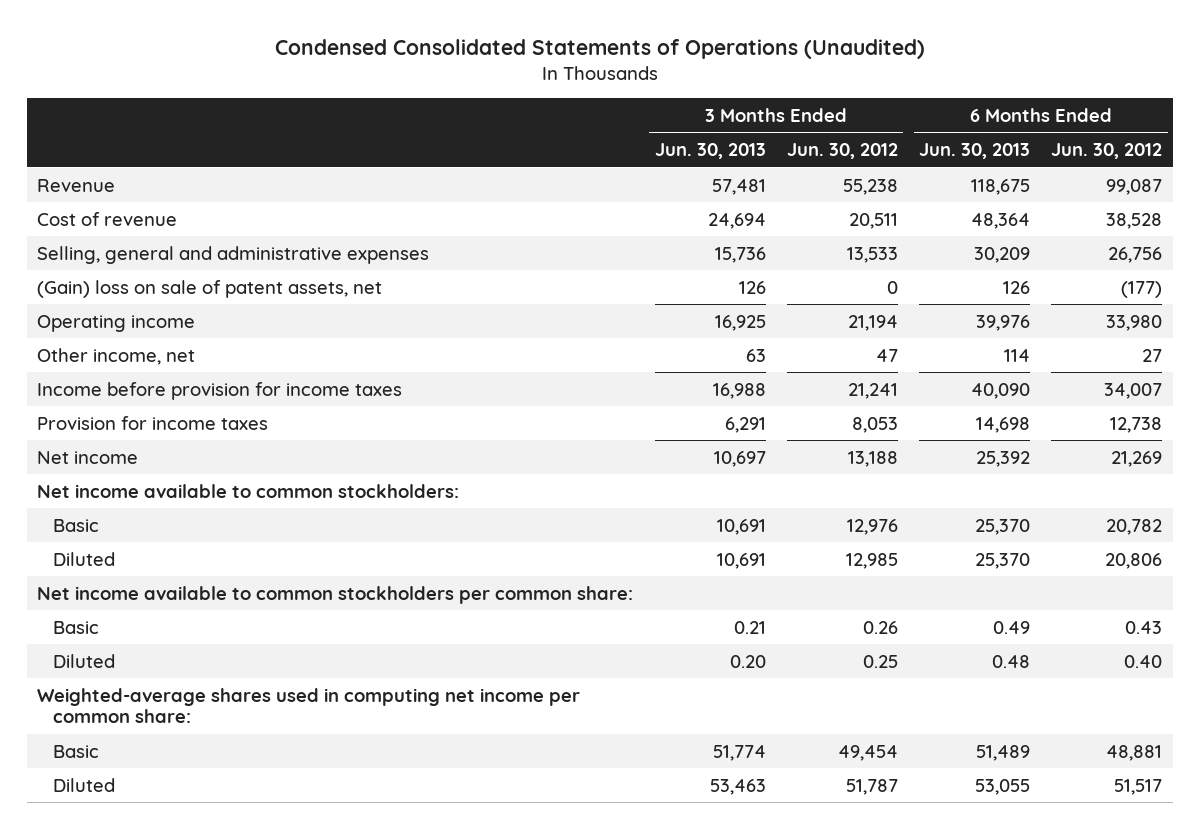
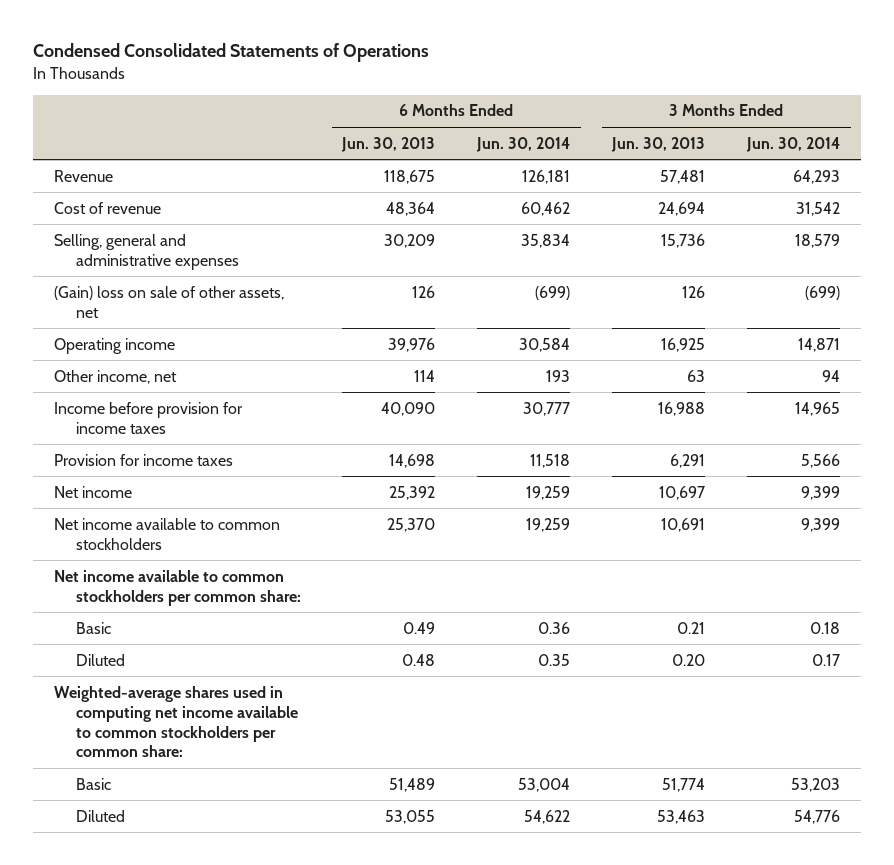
- Condensed Consolidated Statements of Operations (Unaudited)
+ Condensed Consolidated Statements of Operations
- | 3 Months Ended Jun. 30, 2013 | 3 Months Ended Jun. 30, 2012 | 6 Months Ended Jun. 30, 2013 | 6 Months Ended Jun. 30, 2012
+ | 6 Months Ended Jun. 30, 2013 | 6 Months Ended Jun. 30, 2014 | 3 Months Ended Jun. 30, 2013 | 3 Months Ended Jun. 30, 2014
- (Gain) loss on sale of patent assets, net | 126 | 0 | 126 | (177)
+ (Gain) loss on sale of other assets, net | 126 | (699) | 126 | (699)
- Net income available to common stockholders:
- Basic | 10,691 | 12,976 | 25,370 | 20,782
- Diluted | 10,691 | 12,985 | 25,370 | 20,806
+ Net income available to common stockholders | 25,370 | 19,259 | 10,691 | 9,399
- Weighted-average shares used in computing net income per common share:
+ Weighted-average shares used in computing net income available to common stockholders per common share:

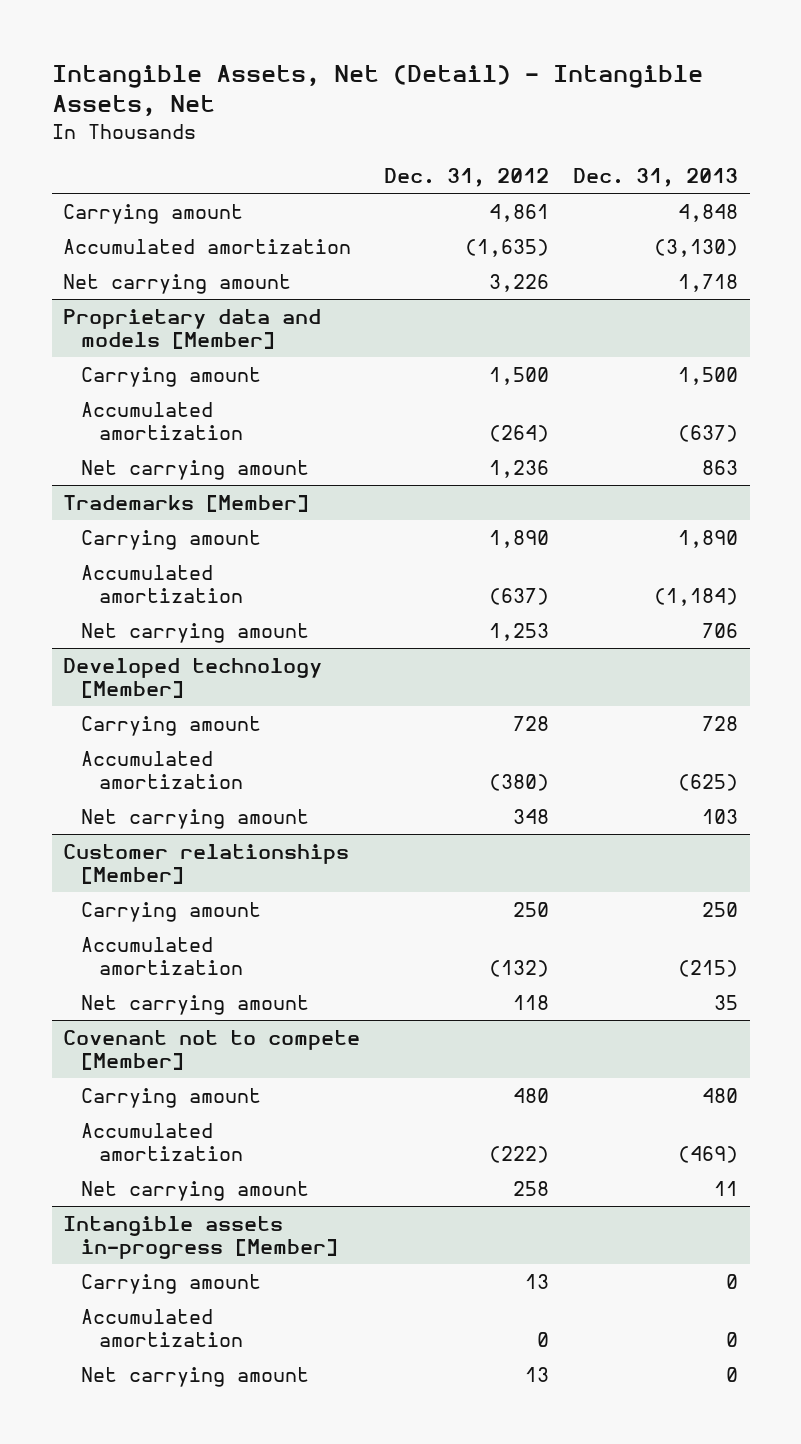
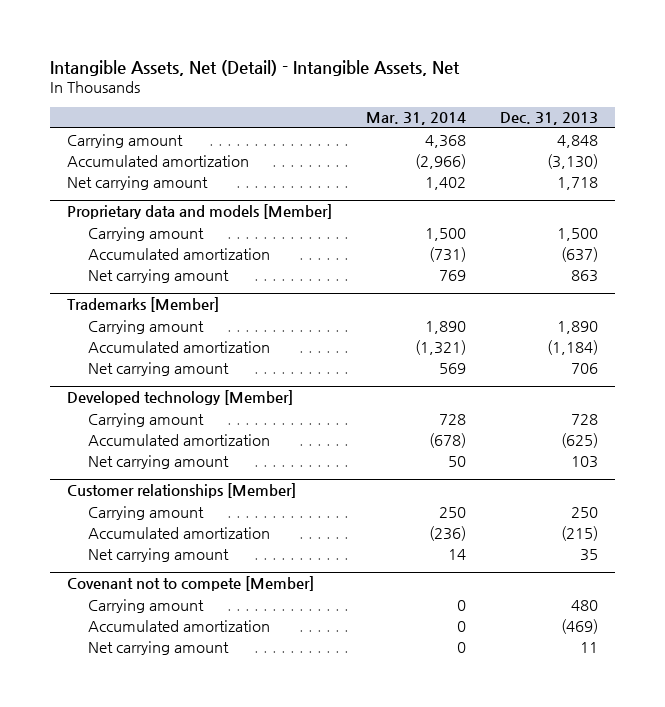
- | Dec. 31, 2012 | Dec. 31, 2013
+ | Mar. 31, 2014 | Dec. 31, 2013
- Intangible assets in-progress [Member]
- Carrying amount | 13 | 0
- Accumulated amortization | 0 | 0
- Net carrying amount | 13 | 0

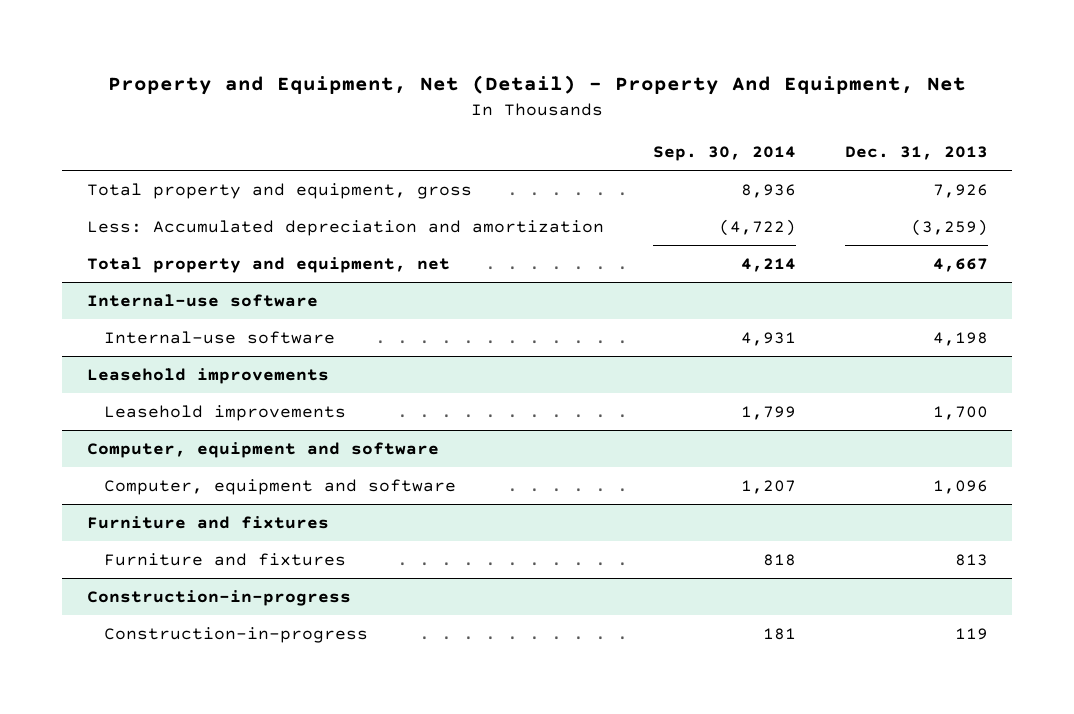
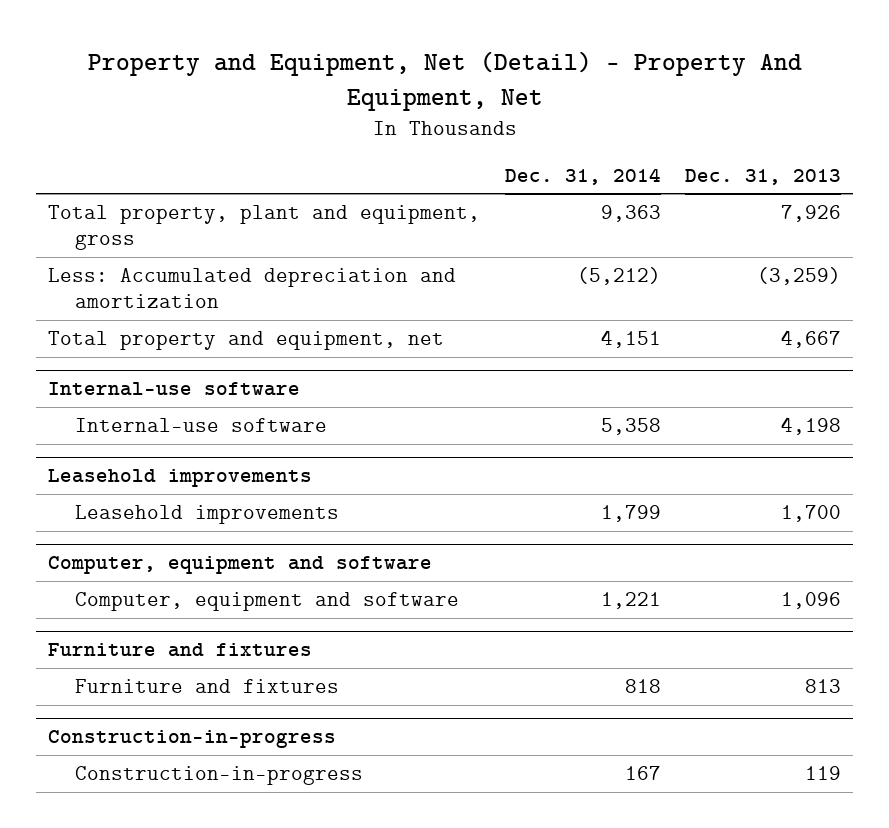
- | Sep. 30, 2014 | Dec. 31, 2013
+ | Dec. 31, 2014 | Dec. 31, 2013
- Total property and equipment, gross | 8,936 | 7,926
+ Total property, plant and equipment, gross | 9,363 | 7,926

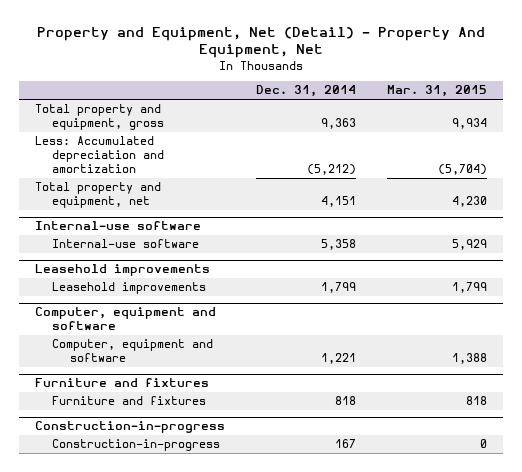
- | Dec. 31, 2014 | Dec. 31, 2013
+ | Dec. 31, 2014 | Mar. 31, 2015
- Total property, plant and equipment, gross | 9,363 | 7,926
+ Total property and equipment, gross | 9,363 | 9,934

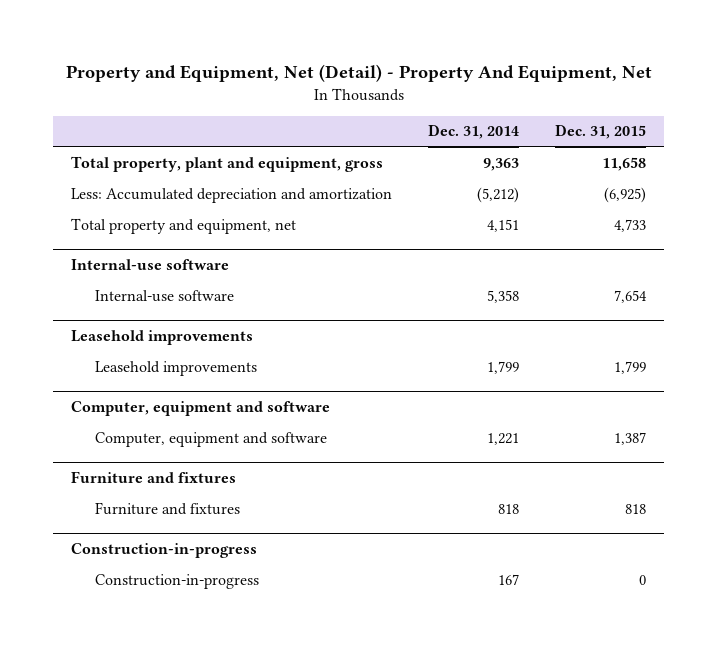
- | Dec. 31, 2014 | Mar. 31, 2015
+ | Dec. 31, 2014 | Dec. 31, 2015
- Total property and equipment, gross | 9,363 | 9,934
+ Total property, plant and equipment, gross | 9,363 | 11,658

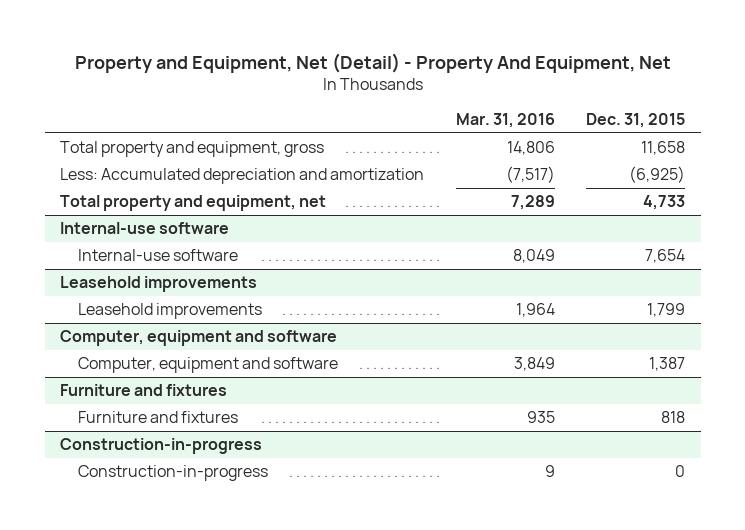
- | Dec. 31, 2014 | Dec. 31, 2015
+ | Mar. 31, 2016 | Dec. 31, 2015
- Total property, plant and equipment, gross | 9,363 | 11,658
+ Total property and equipment, gross | 14,806 | 11,658

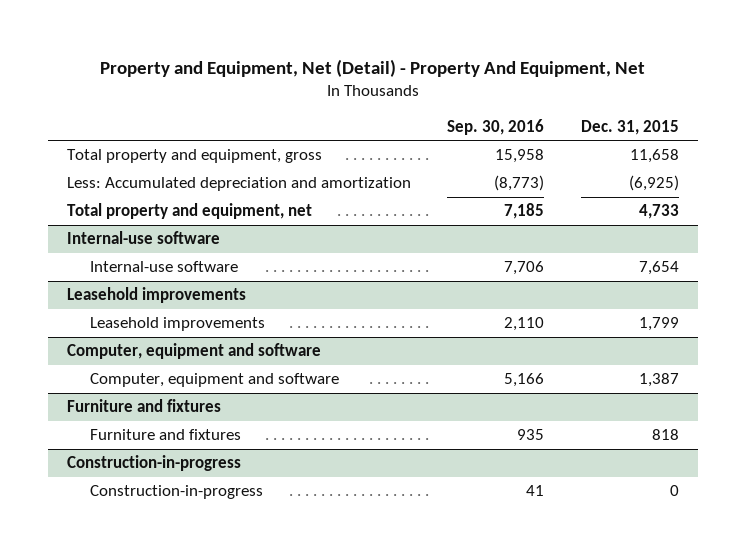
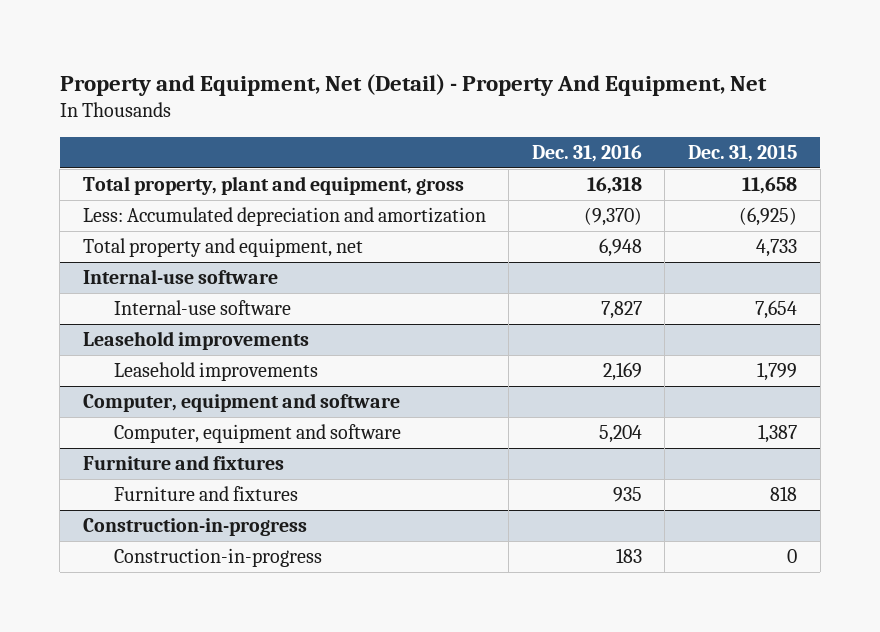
- | Sep. 30, 2016 | Dec. 31, 2015
+ | Dec. 31, 2016 | Dec. 31, 2015
- Total property and equipment, gross | 15,958 | 11,658
+ Total property, plant and equipment, gross | 16,318 | 11,658

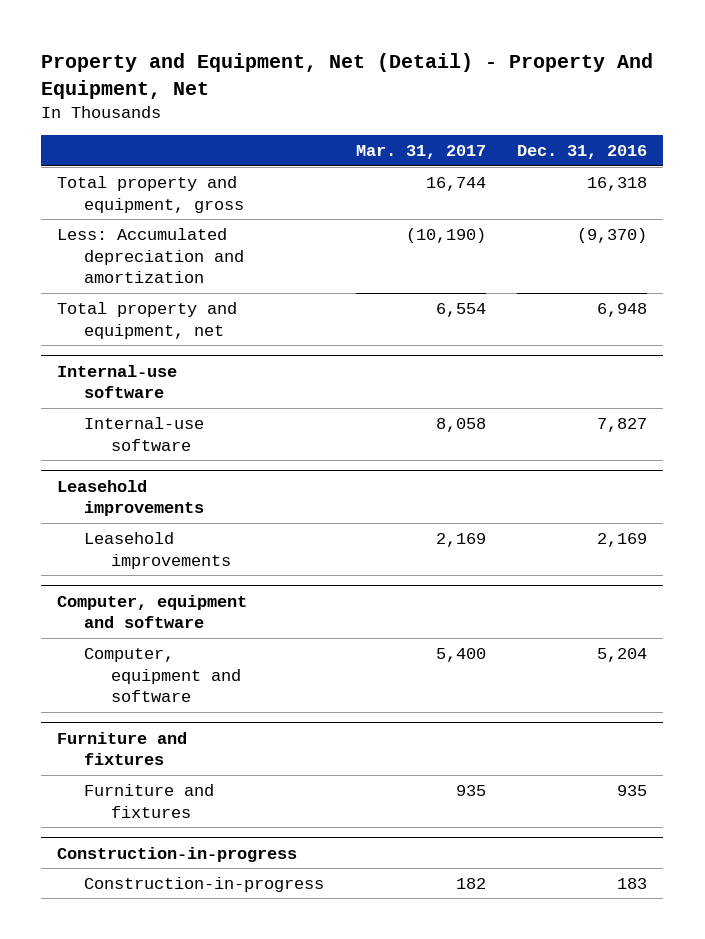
- | Dec. 31, 2016 | Dec. 31, 2015
+ | Mar. 31, 2017 | Dec. 31, 2016
- Total property, plant and equipment, gross | 16,318 | 11,658
+ Total property and equipment, gross | 16,744 | 16,318

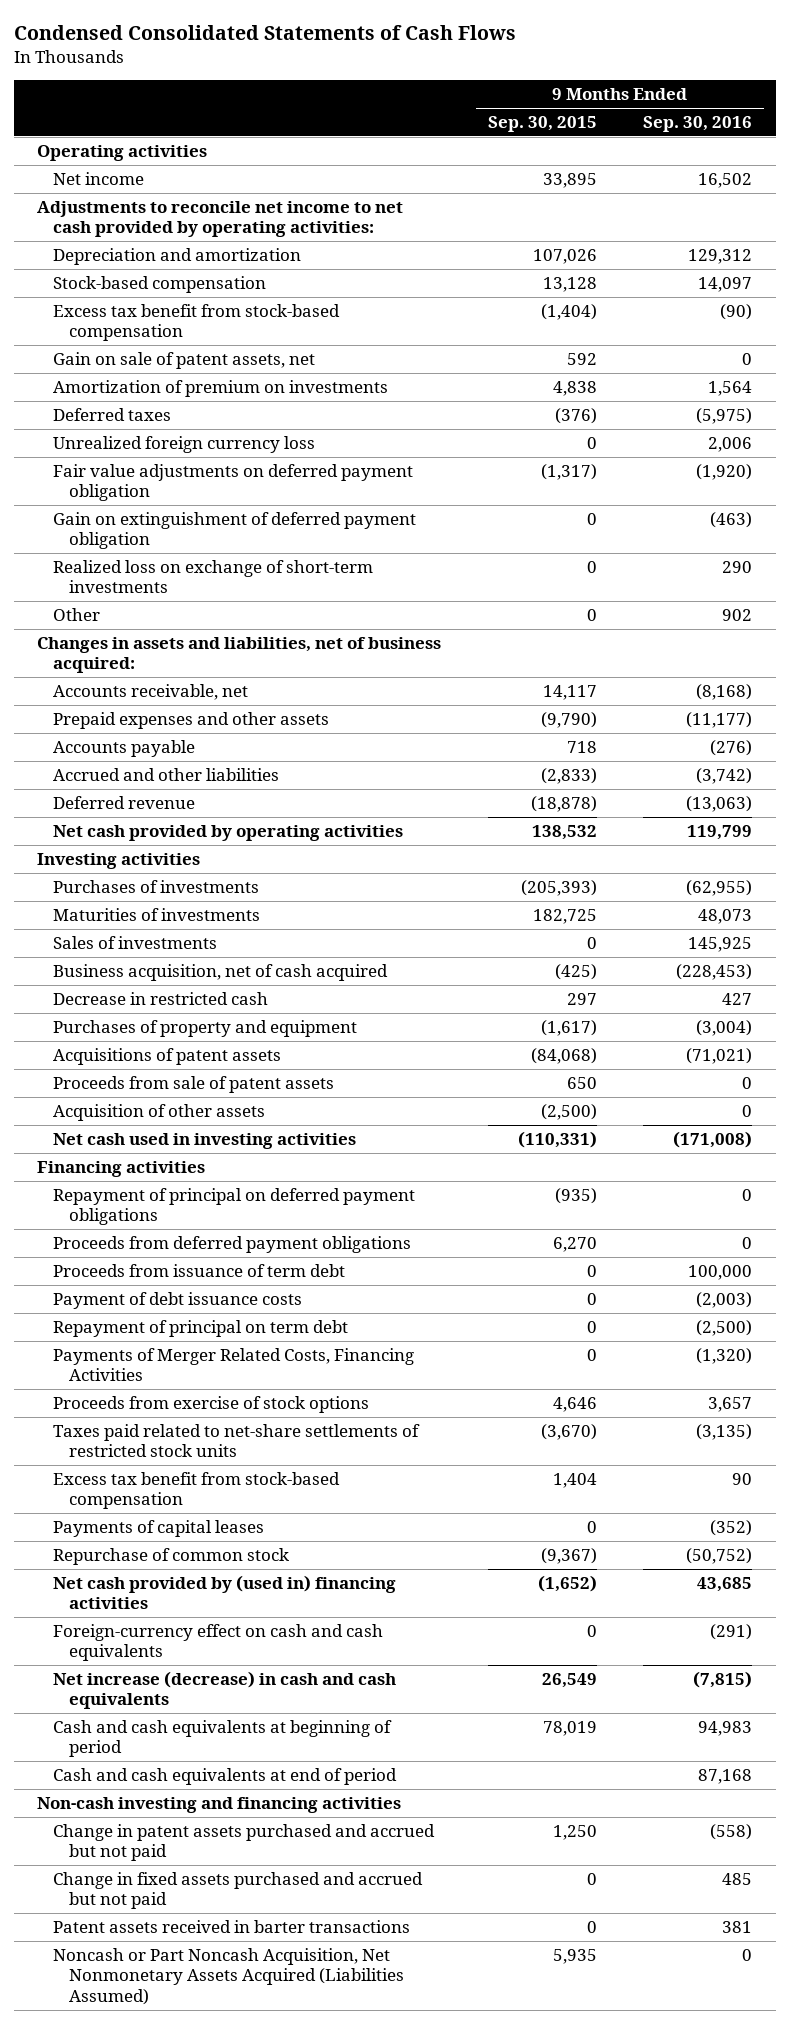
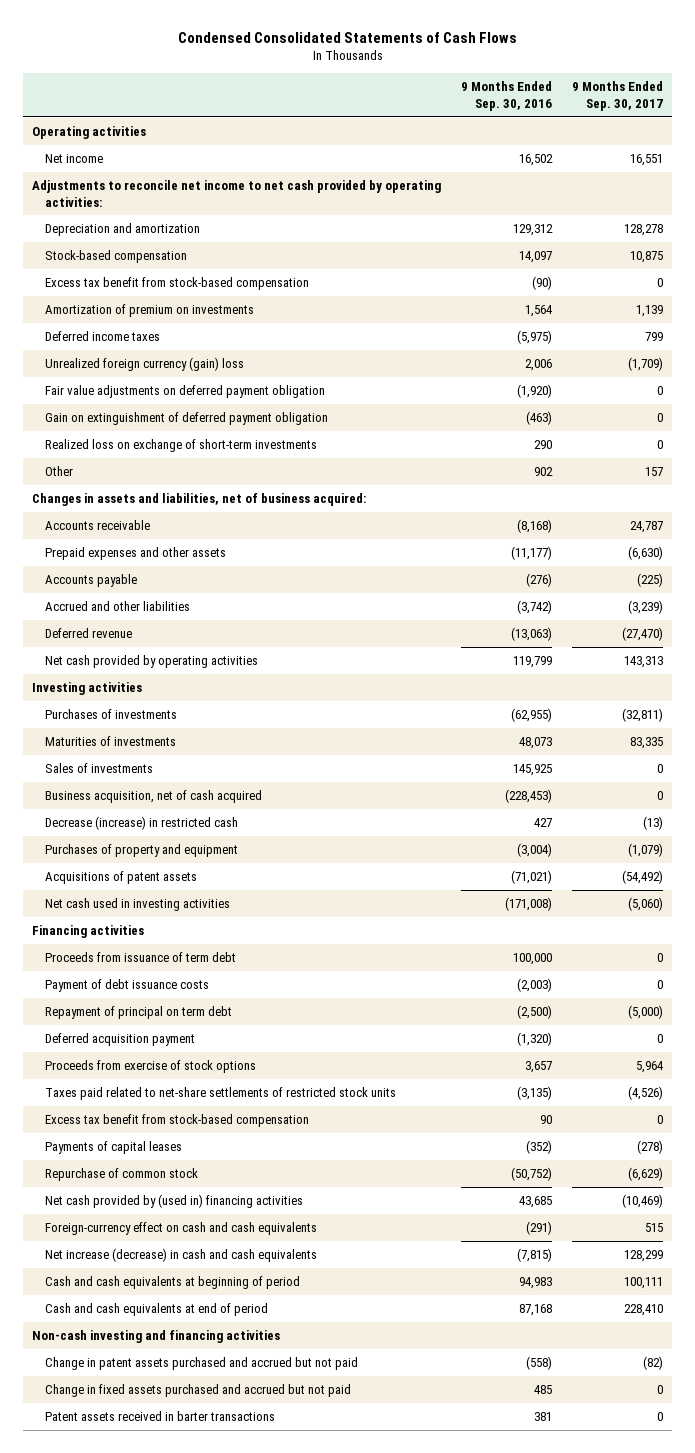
- | 9 Months Ended Sep. 30, 2015 | 9 Months Ended Sep. 30, 2016
+ | 9 Months Ended Sep. 30, 2016 | 9 Months Ended Sep. 30, 2017
- Gain on sale of patent assets, net | 592 | 0
- Deferred taxes | (376) | (5,975)
- Unrealized foreign currency loss | 0 | 2,006
+ Deferred income taxes | (5,975) | 799
+ Unrealized foreign currency (gain) loss | 2,006 | (1,709)
- Accounts receivable, net | 14,117 | (8,168)
+ Accounts receivable | (8,168) | 24,787
- Decrease in restricted cash | 297 | 427
+ Decrease (increase) in restricted cash | 427 | (13)
- Proceeds from sale of patent assets | 650 | 0
- Acquisition of other assets | (2,500) | 0
- Repayment of principal on deferred payment obligations | (935) | 0
- Proceeds from deferred payment obligations | 6,270 | 0
- Payments of Merger Related Costs, Financing Activities | 0 | (1,320)
+ Deferred acquisition payment | (1,320) | 0
- Noncash or Part Noncash Acquisition, Net Nonmonetary Assets Acquired (Liabilities Assumed) | 5,935 | 0

